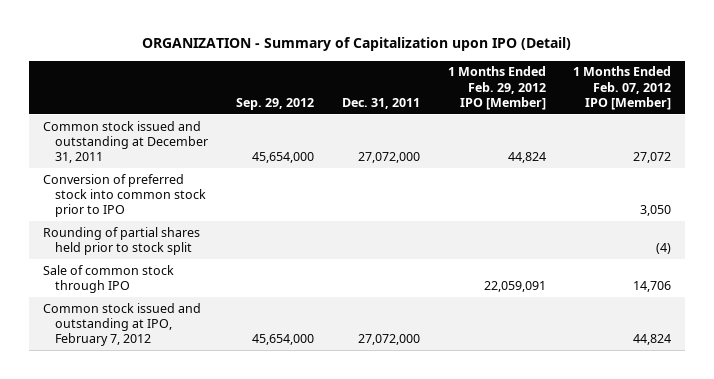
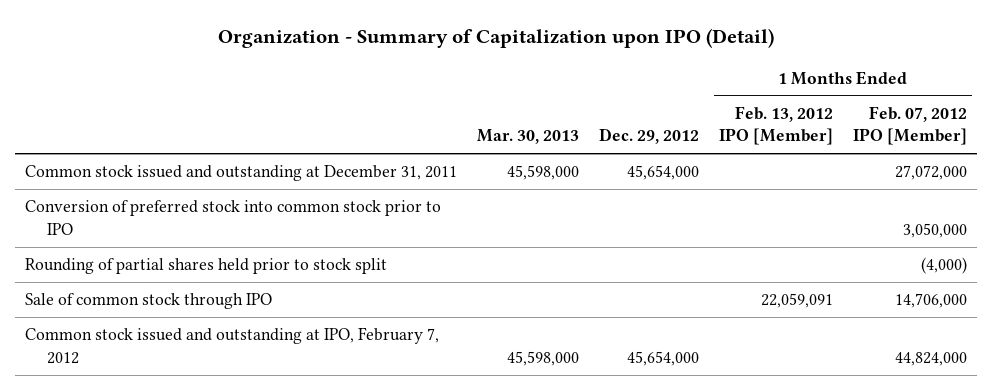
- ORGANIZATION - Summary of Capitalization upon IPO (Detail)
+ Organization - Summary of Capitalization upon IPO (Detail)
- | Sep. 29, 2012 | Dec. 31, 2011 | 1 Months Ended Feb. 29, 2012 IPO [Member] | 1 Months Ended Feb. 07, 2012 IPO [Member]
+ | Mar. 30, 2013 | Dec. 29, 2012 | 1 Months Ended Feb. 13, 2012 IPO [Member] | 1 Months Ended Feb. 07, 2012 IPO [Member]
- Common stock issued and outstanding at December 31, 2011 | 45,654,000 | 27,072,000 | 44,824 | 27,072
- Conversion of preferred stock into common stock prior to IPO | | | | 3,050
- Rounding of partial shares held prior to stock split | | | | (4)
- Sale of common stock through IPO | | | 22,059,091 | 14,706
- Common stock issued and outstanding at IPO, February 7, 2012 | 45,654,000 | 27,072,000 | | 44,824
+ Common stock issued and outstanding at December 31, 2011 | 45,598,000 | 45,654,000 | | 27,072,000
+ Conversion of preferred stock into common stock prior to IPO | | | | 3,050,000
+ Rounding of partial shares held prior to stock split | | | | (4,000)
+ Sale of common stock through IPO | | | 22,059,091 | 14,706,000
+ Common stock issued and outstanding at IPO, February 7, 2012 | 45,598,000 | 45,654,000 | | 44,824,000

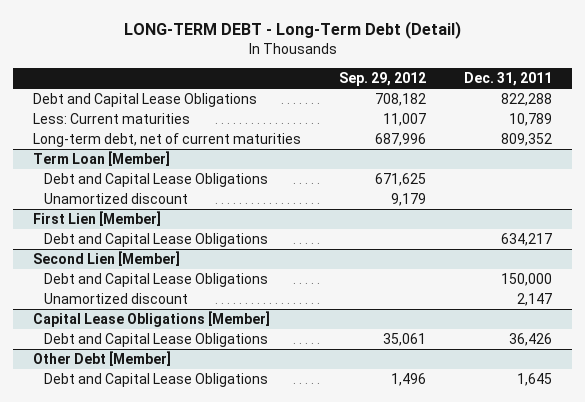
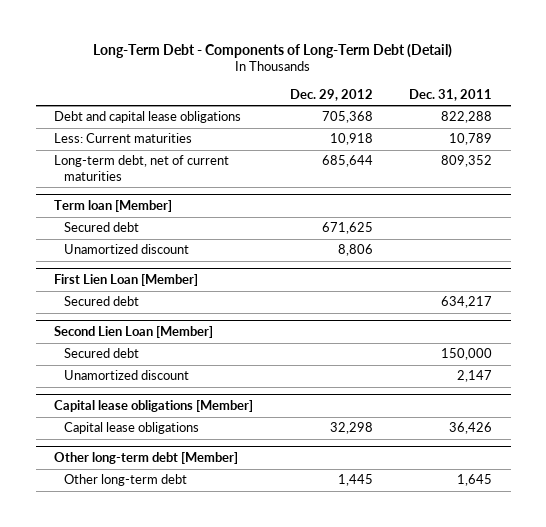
- LONG-TERM DEBT - Long-Term Debt (Detail)
+ Long-Term Debt - Components of Long-Term Debt (Detail)
- | Sep. 29, 2012 | Dec. 31, 2011
+ | Dec. 29, 2012 | Dec. 31, 2011
- Debt and Capital Lease Obligations | 708,182 | 822,288
+ Debt and capital lease obligations | 705,368 | 822,288
- Term Loan [Member]
- Debt and Capital Lease Obligations | 671,625 |
+ Term loan [Member]
+ Secured debt | 671,625 |
- First Lien [Member]
- Debt and Capital Lease Obligations | | 634,217
- Second Lien [Member]
- Debt and Capital Lease Obligations | | 150,000
+ First Lien Loan [Member]
+ Secured debt | | 634,217
+ Second Lien Loan [Member]
+ Secured debt | | 150,000
- Capital Lease Obligations [Member]
- Debt and Capital Lease Obligations | 35,061 | 36,426
- Other Debt [Member]
- Debt and Capital Lease Obligations | 1,496 | 1,645
+ Capital lease obligations [Member]
+ Capital lease obligations | 32,298 | 36,426
+ Other long-term debt [Member]
+ Other long-term debt | 1,445 | 1,645

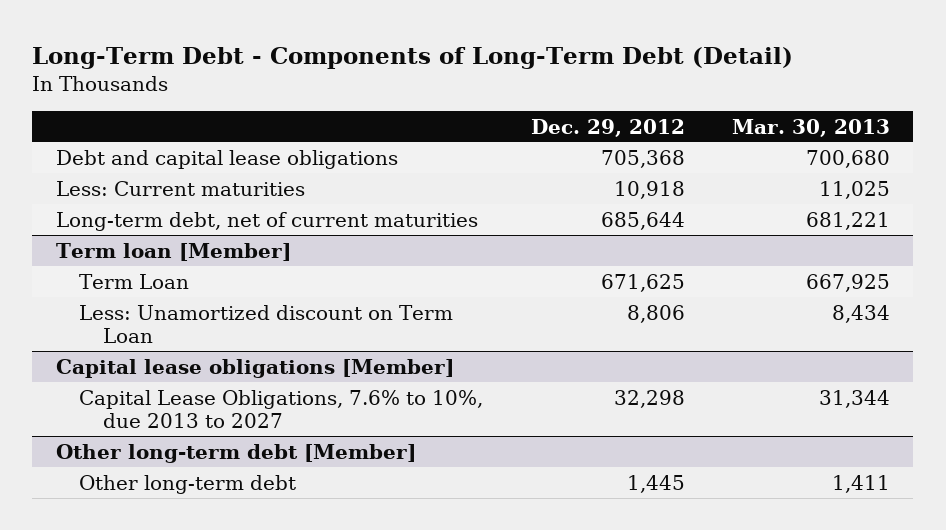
- | Dec. 29, 2012 | Dec. 31, 2011
+ | Dec. 29, 2012 | Mar. 30, 2013
@ Term loan [Member]
- Secured debt | 671,625 |
- Unamortized discount | 8,806 |
- First Lien Loan [Member]
- Secured debt | | 634,217
- Second Lien Loan [Member]
- Secured debt | | 150,000
- Unamortized discount | | 2,147
@ Term loan [Member]
+ Term Loan | 671,625 | 667,925
+ Less: Unamortized discount on Term Loan | 8,806 | 8,434
@ Capital lease obligations [Member]
- Capital lease obligations | 32,298 | 36,426
+ Capital Lease Obligations, 7.6% to 10%, due 2013 to 2027 | 32,298 | 31,344

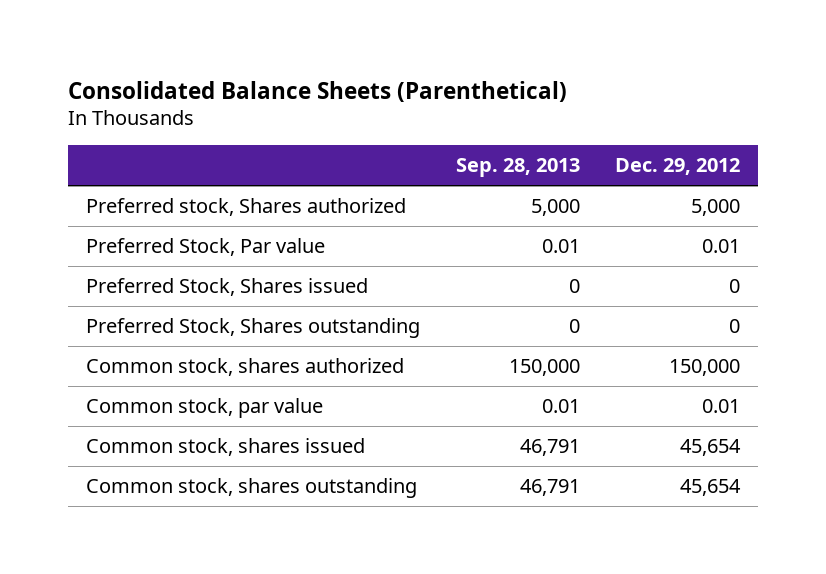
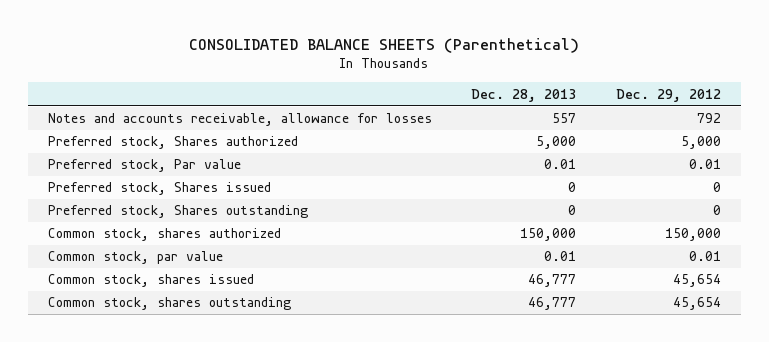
- Consolidated Balance Sheets (Parenthetical)
+ CONSOLIDATED BALANCE SHEETS (Parenthetical)
- | Sep. 28, 2013 | Dec. 29, 2012
+ | Dec. 28, 2013 | Dec. 29, 2012
+ Notes and accounts receivable, allowance for losses | 557 | 792
- Preferred Stock, Par value | 0.01 | 0.01
- Preferred Stock, Shares issued | 0 | 0
- Preferred Stock, Shares outstanding | 0 | 0
+ Preferred stock, Par value | 0.01 | 0.01
+ Preferred stock, Shares issued | 0 | 0
+ Preferred stock, Shares outstanding | 0 | 0

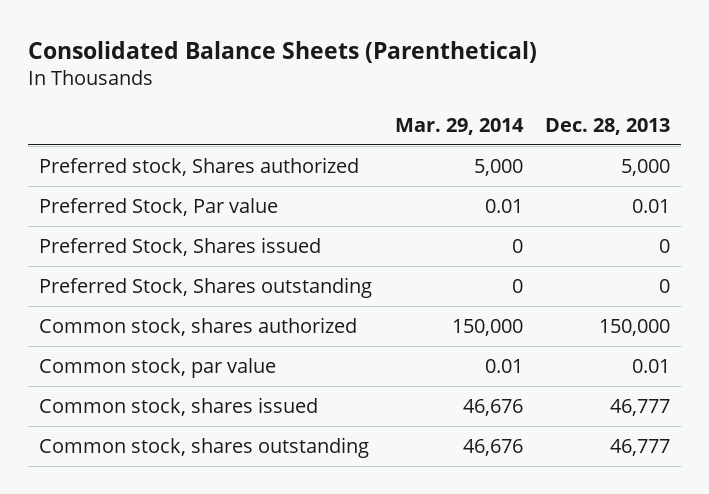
- CONSOLIDATED BALANCE SHEETS (Parenthetical)
+ Consolidated Balance Sheets (Parenthetical)
- | Dec. 28, 2013 | Dec. 29, 2012
+ | Mar. 29, 2014 | Dec. 28, 2013
- Notes and accounts receivable, allowance for losses | 557 | 792
- Preferred stock, Par value | 0.01 | 0.01
- Preferred stock, Shares issued | 0 | 0
- Preferred stock, Shares outstanding | 0 | 0
+ Preferred Stock, Par value | 0.01 | 0.01
+ Preferred Stock, Shares issued | 0 | 0
+ Preferred Stock, Shares outstanding | 0 | 0

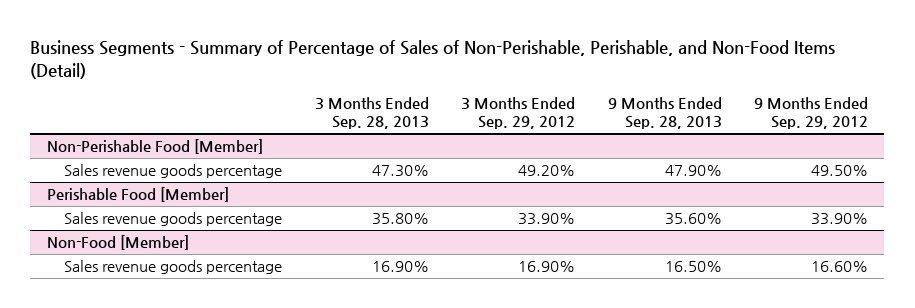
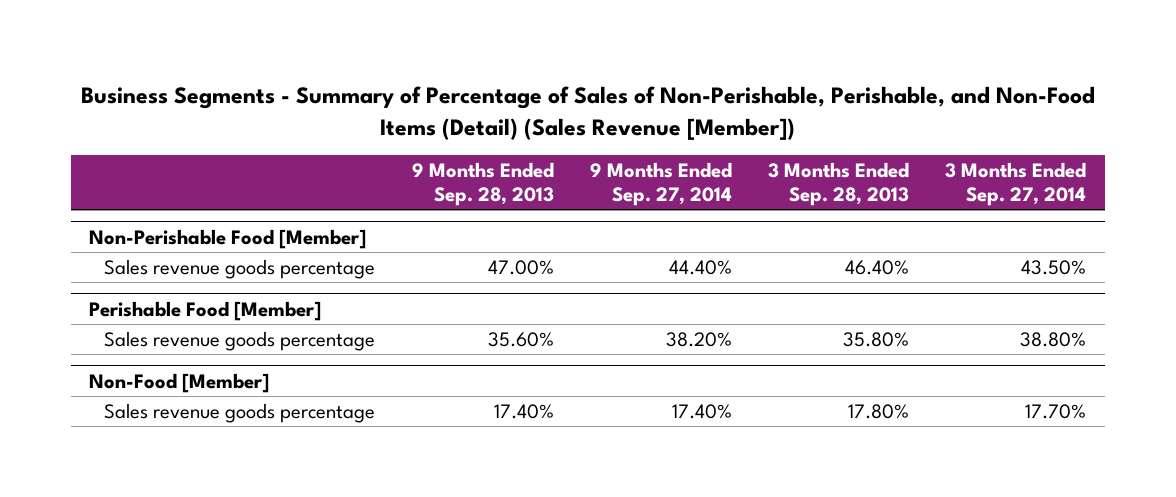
- Business Segments - Summary of Percentage of Sales of Non-Perishable, Perishable, and Non-Food Items (Detail)
+ Business Segments - Summary of Percentage of Sales of Non-Perishable, Perishable, and Non-Food Items (Detail) (Sales Revenue [Member])
- | 3 Months Ended Sep. 28, 2013 | 3 Months Ended Sep. 29, 2012 | 9 Months Ended Sep. 28, 2013 | 9 Months Ended Sep. 29, 2012
+ | 9 Months Ended Sep. 28, 2013 | 9 Months Ended Sep. 27, 2014 | 3 Months Ended Sep. 28, 2013 | 3 Months Ended Sep. 27, 2014
@ Non-Perishable Food [Member]
- Sales revenue goods percentage | 47.30% | 49.20% | 47.90% | 49.50%
+ Sales revenue goods percentage | 47.00% | 44.40% | 46.40% | 43.50%
@ Non-Food [Member]
- Sales revenue goods percentage | 16.90% | 16.90% | 16.50% | 16.60%
+ Sales revenue goods percentage | 17.40% | 17.40% | 17.80% | 17.70%

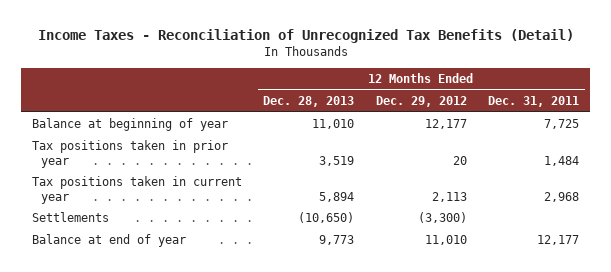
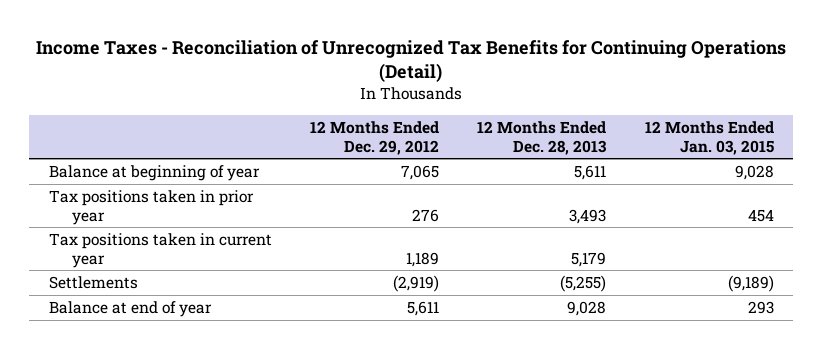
- Income Taxes - Reconciliation of Unrecognized Tax Benefits (Detail)
+ Income Taxes - Reconciliation of Unrecognized Tax Benefits for Continuing Operations (Detail)
- | 12 Months Ended Dec. 28, 2013 | 12 Months Ended Dec. 29, 2012 | 12 Months Ended Dec. 31, 2011
+ | 12 Months Ended Dec. 29, 2012 | 12 Months Ended Dec. 28, 2013 | 12 Months Ended Jan. 03, 2015
- Balance at beginning of year | 11,010 | 12,177 | 7,725
- Tax positions taken in prior year | 3,519 | 20 | 1,484
- Tax positions taken in current year | 5,894 | 2,113 | 2,968
- Settlements | (10,650) | (3,300) |
- Balance at end of year | 9,773 | 11,010 | 12,177
+ Balance at beginning of year | 7,065 | 5,611 | 9,028
+ Tax positions taken in prior year | 276 | 3,493 | 454
+ Tax positions taken in current year | 1,189 | 5,179 |
+ Settlements | (2,919) | (5,255) | (9,189)
+ Balance at end of year | 5,611 | 9,028 | 293

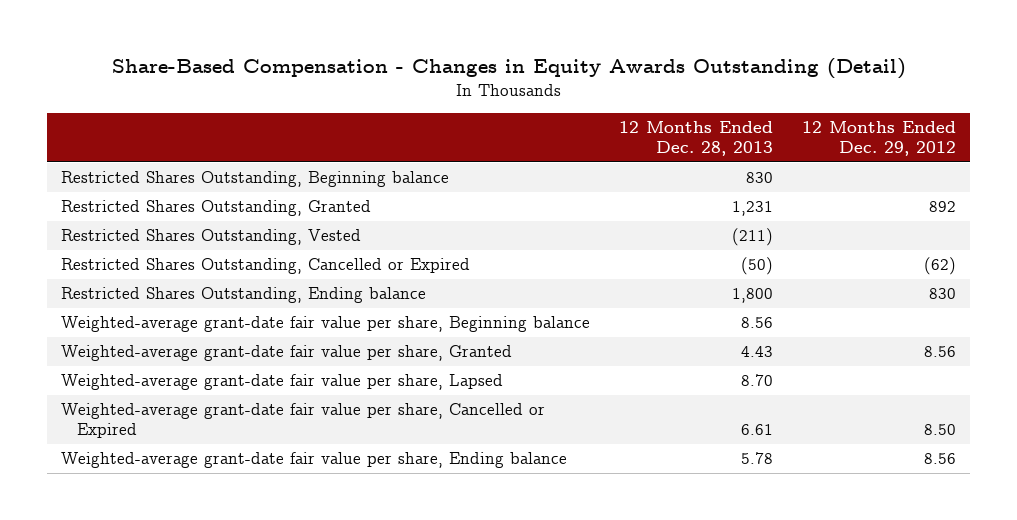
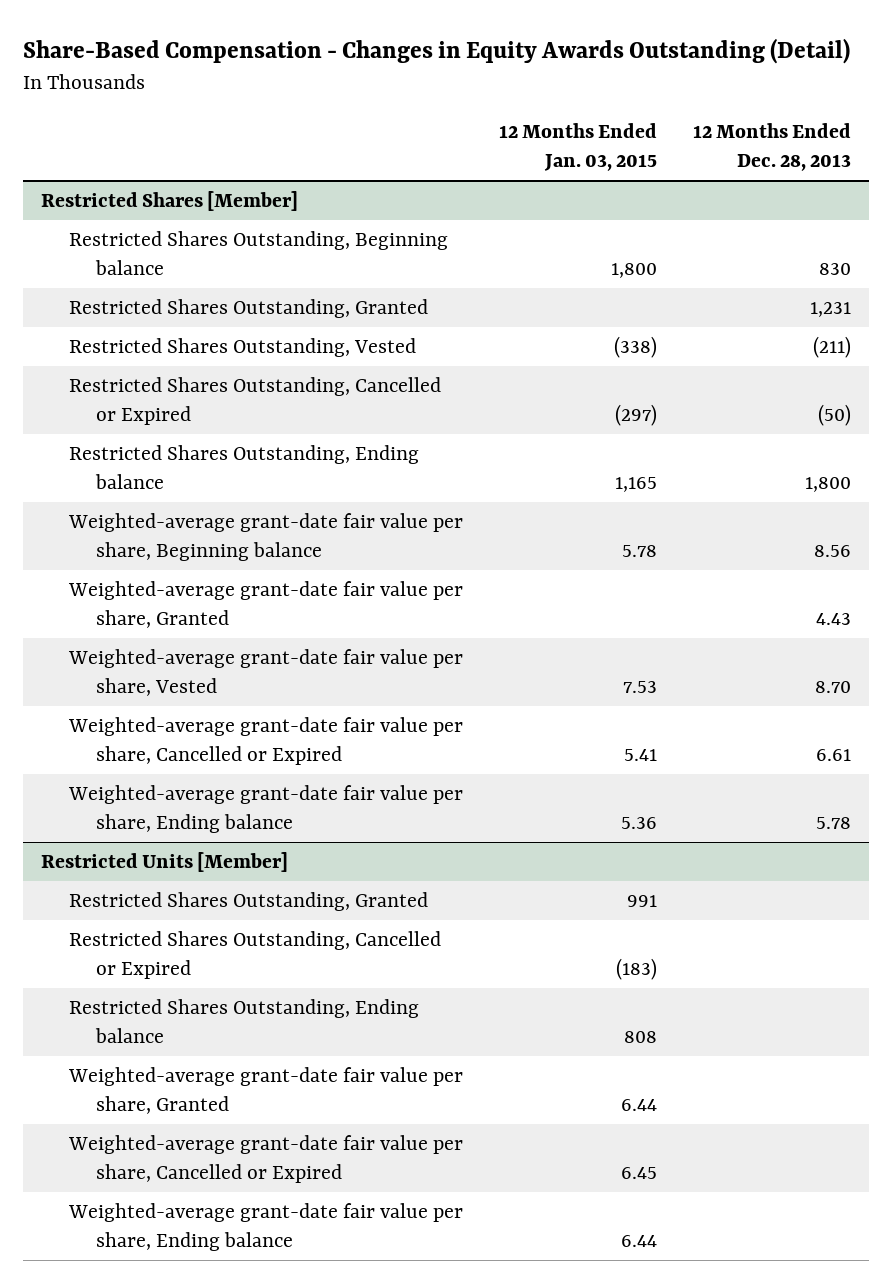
- | 12 Months Ended Dec. 28, 2013 | 12 Months Ended Dec. 29, 2012
+ | 12 Months Ended Jan. 03, 2015 | 12 Months Ended Dec. 28, 2013
+ Restricted Shares [Member]
- Weighted-average grant-date fair value per share, Lapsed | 8.70 |
+ Weighted-average grant-date fair value per share, Vested | 7.53 | 8.70
+ Restricted Units [Member]
+ Restricted Shares Outstanding, Granted | 991 |
+ Restricted Shares Outstanding, Cancelled or Expired | (183) |
+ Restricted Shares Outstanding, Ending balance | 808 |
+ Weighted-average grant-date fair value per share, Granted | 6.44 |
+ Weighted-average grant-date fair value per share, Cancelled or Expired | 6.45 |
+ Weighted-average grant-date fair value per share, Ending balance | 6.44 |

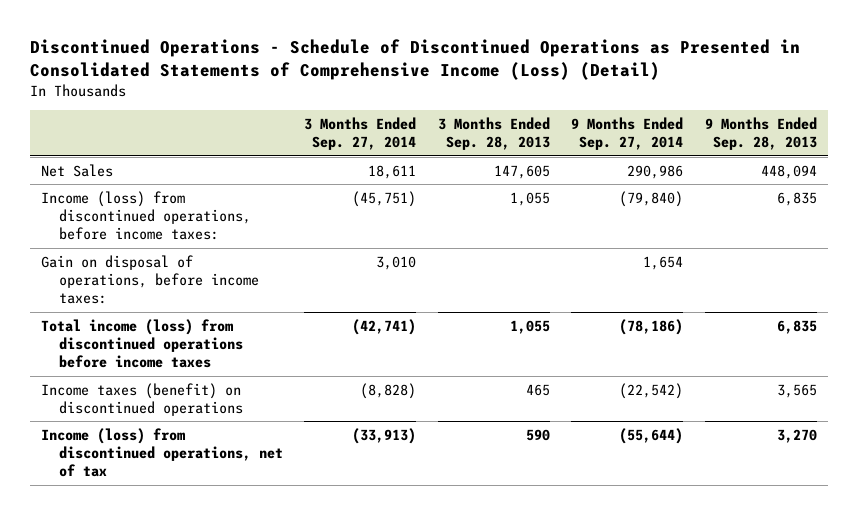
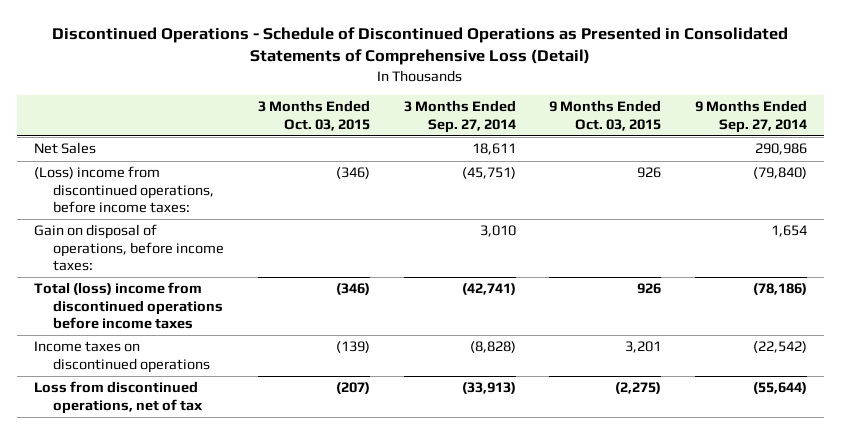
- Discontinued Operations - Schedule of Discontinued Operations as Presented in Consolidated Statements of Comprehensive Income (Loss) (Detail)
+ Discontinued Operations - Schedule of Discontinued Operations as Presented in Consolidated Statements of Comprehensive Loss (Detail)
- | 3 Months Ended Sep. 27, 2014 | 3 Months Ended Sep. 28, 2013 | 9 Months Ended Sep. 27, 2014 | 9 Months Ended Sep. 28, 2013
+ | 3 Months Ended Oct. 03, 2015 | 3 Months Ended Sep. 27, 2014 | 9 Months Ended Oct. 03, 2015 | 9 Months Ended Sep. 27, 2014
- Income (loss) from discontinued operations, before income taxes: | (45,751) | 1,055 | (79,840) | 6,835
+ (Loss) income from discontinued operations, before income taxes: | (346) | (45,751) | 926 | (79,840)
- Total income (loss) from discontinued operations before income taxes | (42,741) | 1,055 | (78,186) | 6,835
- Income taxes (benefit) on discontinued operations | (8,828) | 465 | (22,542) | 3,565
- Income (loss) from discontinued operations, net of tax | (33,913) | 590 | (55,644) | 3,270
+ Total (loss) income from discontinued operations before income taxes | (346) | (42,741) | 926 | (78,186)
+ Income taxes on discontinued operations | (139) | (8,828) | 3,201 | (22,542)
+ Loss from discontinued operations, net of tax | (207) | (33,913) | (2,275) | (55,644)

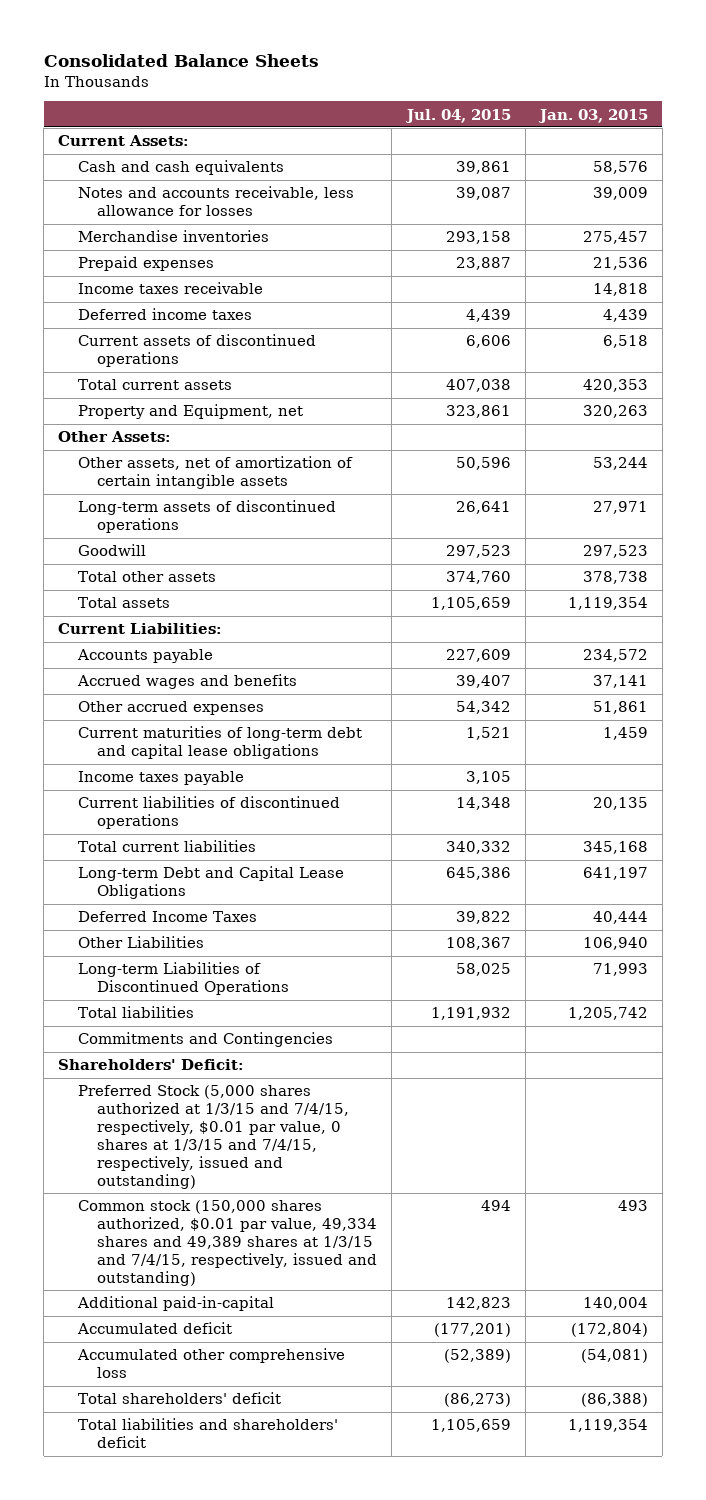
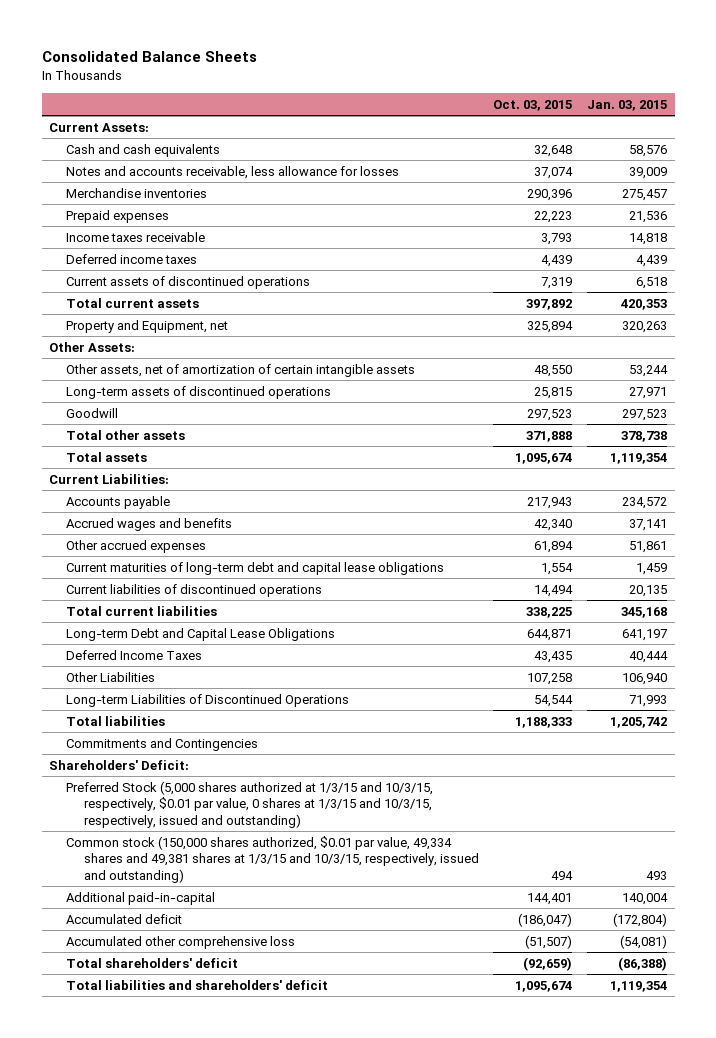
- | Jul. 04, 2015 | Jan. 03, 2015
+ | Oct. 03, 2015 | Jan. 03, 2015
- Income taxes payable | 3,105 |
- Preferred Stock (5,000 shares authorized at 1/3/15 and 7/4/15, respectively, $0.01 par value, 0 shares at 1/3/15 and 7/4/15, respectively, issued and outstanding)
- Common stock (150,000 shares authorized, $0.01 par value, 49,334 shares and 49,389 shares at 1/3/15 and 7/4/15, respectively, issued and outstanding) | 494 | 493
+ Preferred Stock (5,000 shares authorized at 1/3/15 and 10/3/15, respectively, $0.01 par value, 0 shares at 1/3/15 and 10/3/15, respectively, issued and outstanding)
+ Common stock (150,000 shares authorized, $0.01 par value, 49,334 shares and 49,381 shares at 1/3/15 and 10/3/15, respectively, issued and outstanding) | 494 | 493

